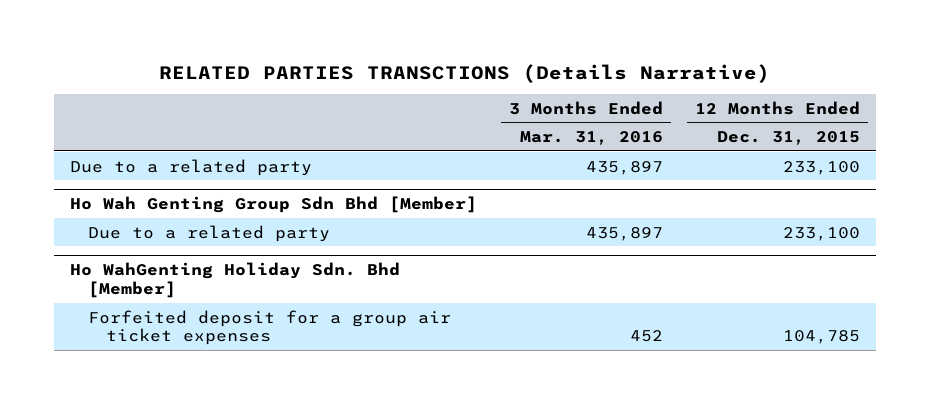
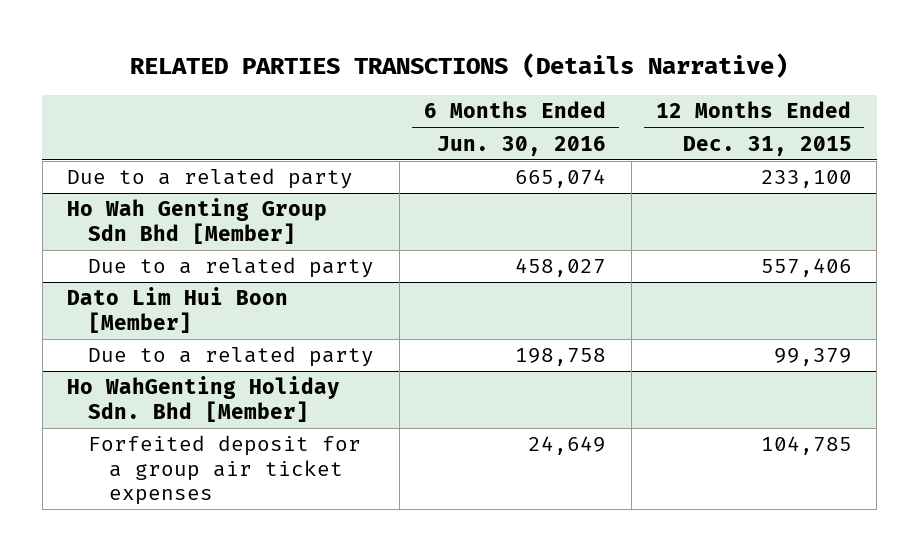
- | 3 Months Ended Mar. 31, 2016 | 12 Months Ended Dec. 31, 2015
+ | 6 Months Ended Jun. 30, 2016 | 12 Months Ended Dec. 31, 2015
@ Ho Wah Genting Group Sdn Bhd [Member]
- Due to a related party | 435,897 | 233,100
+ Due to a related party | 458,027 | 557,406
+ Dato Lim Hui Boon [Member]
+ Due to a related party | 198,758 | 99,379

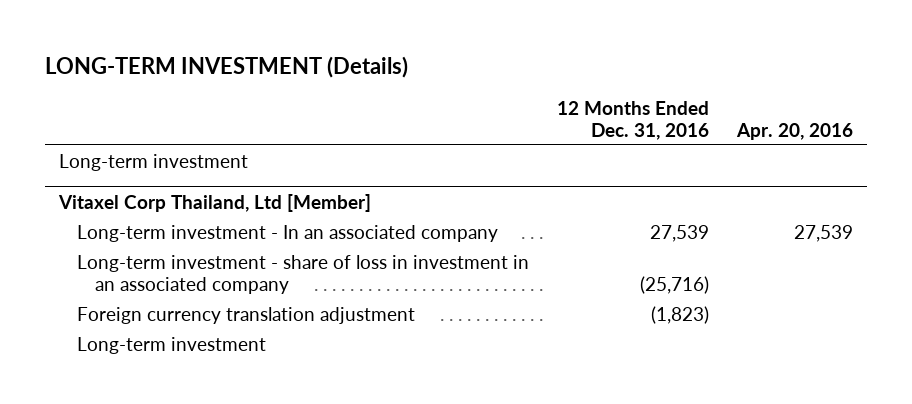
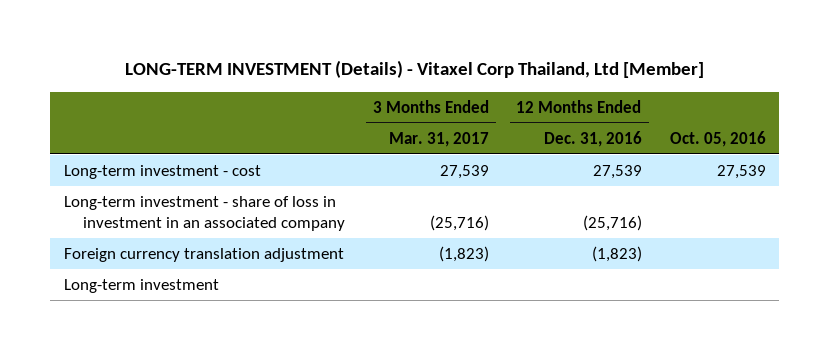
- LONG-TERM INVESTMENT (Details)
+ LONG-TERM INVESTMENT (Details) - Vitaxel Corp Thailand, Ltd [Member]
- | 12 Months Ended Dec. 31, 2016 | Apr. 20, 2016
+ | 3 Months Ended Mar. 31, 2017 | 12 Months Ended Dec. 31, 2016 | Oct. 05, 2016
- Long-term investment
- Vitaxel Corp Thailand, Ltd [Member]
- Long-term investment - In an associated company | 27,539 | 27,539
+ Long-term investment - cost | 27,539 | 27,539 | 27,539

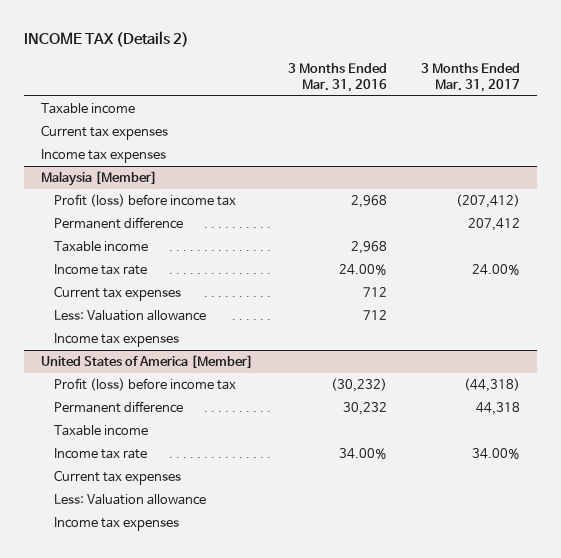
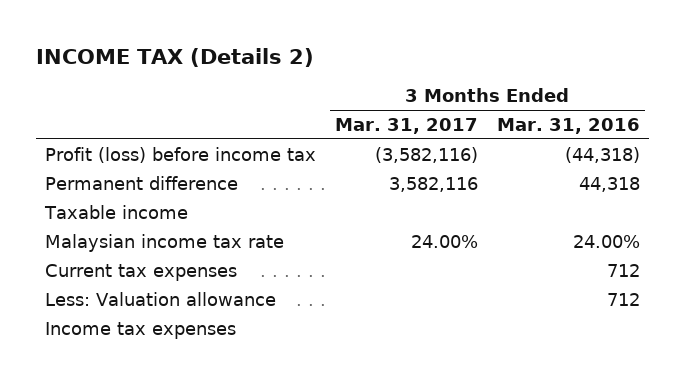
- | 3 Months Ended Mar. 31, 2016 | 3 Months Ended Mar. 31, 2017
+ | 3 Months Ended Mar. 31, 2017 | 3 Months Ended Mar. 31, 2016
+ Profit (loss) before income tax | (3,582,116) | (44,318)
+ Permanent difference | 3,582,116 | 44,318
- Current tax expenses
- Income tax expenses
- Malaysia [Member]
- Profit (loss) before income tax | 2,968 | (207,412)
- Permanent difference | | 207,412
- Taxable income | 2,968 |
- Income tax rate | 24.00% | 24.00%
+ Malaysian income tax rate | 24.00% | 24.00%
- United States of America [Member]
- Profit (loss) before income tax | (30,232) | (44,318)
- Permanent difference | 30,232 | 44,318
- Taxable income
- Income tax rate | 34.00% | 34.00%
- Current tax expenses
- Less: Valuation allowance
- Income tax expenses

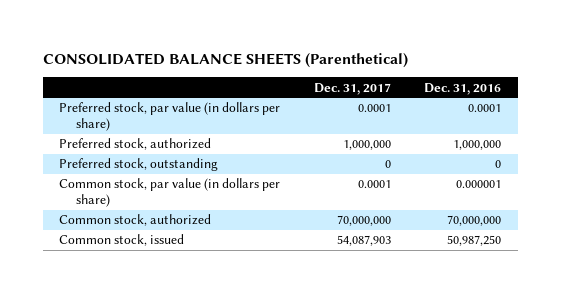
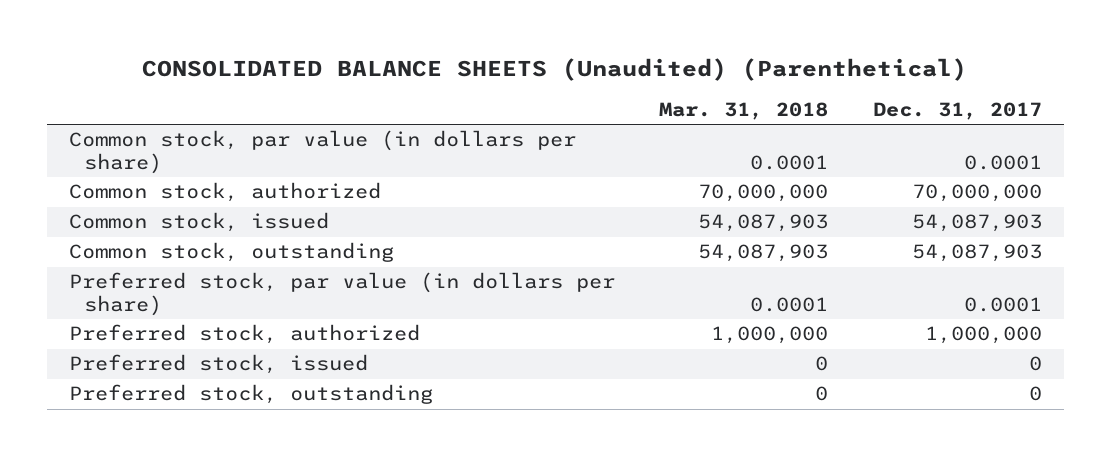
- CONSOLIDATED BALANCE SHEETS (Parenthetical)
+ CONSOLIDATED BALANCE SHEETS (Unaudited) (Parenthetical)
- | Dec. 31, 2017 | Dec. 31, 2016
+ | Mar. 31, 2018 | Dec. 31, 2017
+ Common stock, outstanding | 54,087,903 | 54,087,903
moved down: Preferred stock, par value (in dollars per share) | 0.0001 | 0.0001
moved down: Preferred stock, authorized | 1,000,000 | 1,000,000
+ Preferred stock, issued | 0 | 0
moved down: Preferred stock, outstanding | 0 | 0

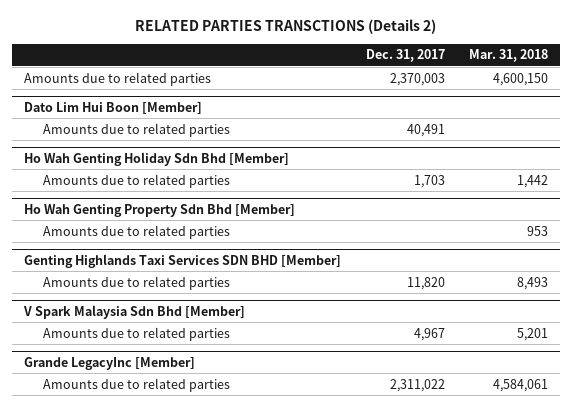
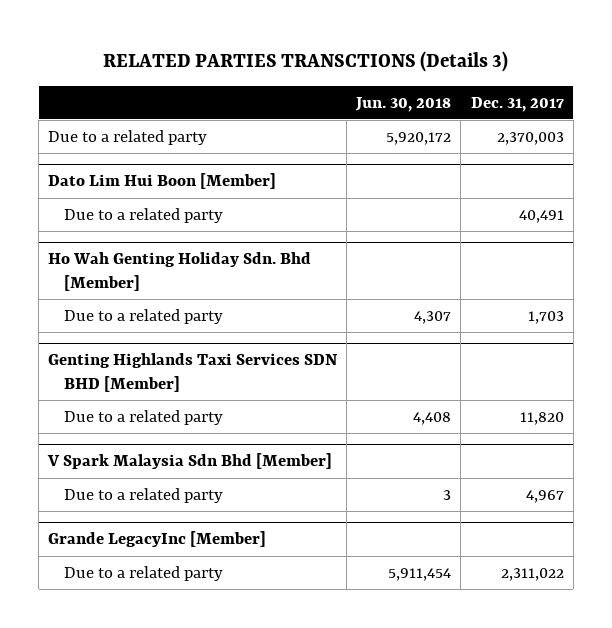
- RELATED PARTIES TRANSCTIONS (Details 2)
+ RELATED PARTIES TRANSCTIONS (Details 3)
- | Dec. 31, 2017 | Mar. 31, 2018
+ | Jun. 30, 2018 | Dec. 31, 2017
- Amounts due to related parties | 2,370,003 | 4,600,150
+ Due to a related party | 5,920,172 | 2,370,003
@ Dato Lim Hui Boon [Member]
- Amounts due to related parties | 40,491 |
- Ho Wah Genting Holiday Sdn Bhd [Member]
- Amounts due to related parties | 1,703 | 1,442
- Ho Wah Genting Property Sdn Bhd [Member]
- Amounts due to related parties | | 953
@ Dato Lim Hui Boon [Member]
+ Due to a related party | | 40,491
+ Ho Wah Genting Holiday Sdn. Bhd [Member]
+ Due to a related party | 4,307 | 1,703
@ Genting Highlands Taxi Services SDN BHD [Member]
- Amounts due to related parties | 11,820 | 8,493
+ Due to a related party | 4,408 | 11,820
@ V Spark Malaysia Sdn Bhd [Member]
- Amounts due to related parties | 4,967 | 5,201
+ Due to a related party | 3 | 4,967
@ Grande LegacyInc [Member]
- Amounts due to related parties | 2,311,022 | 4,584,061
+ Due to a related party | 5,911,454 | 2,311,022

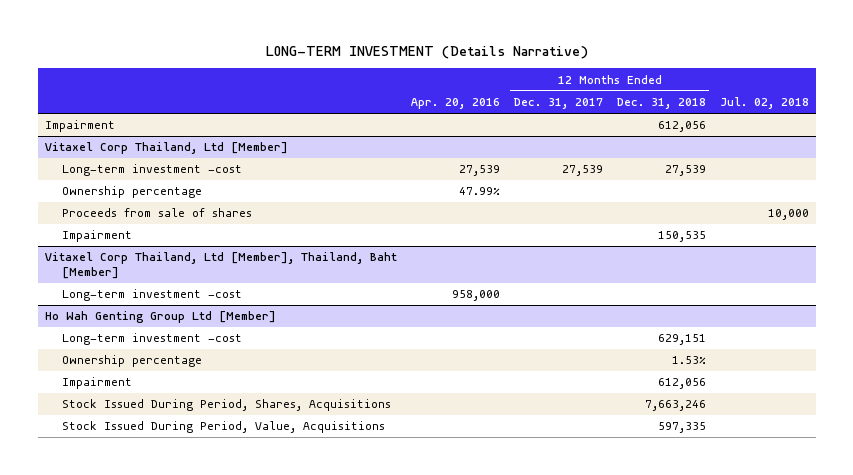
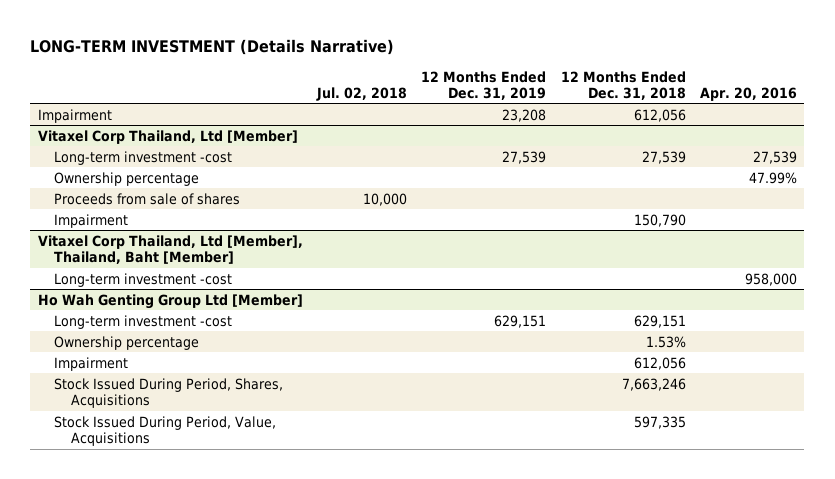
- | Apr. 20, 2016 | 12 Months Ended Dec. 31, 2017 | 12 Months Ended Dec. 31, 2018 | Jul. 02, 2018
+ | Jul. 02, 2018 | 12 Months Ended Dec. 31, 2019 | 12 Months Ended Dec. 31, 2018 | Apr. 20, 2016
@ Vitaxel Corp Thailand, Ltd [Member]
- Impairment | | | 150,535 |
+ Impairment | | | 150,790 |

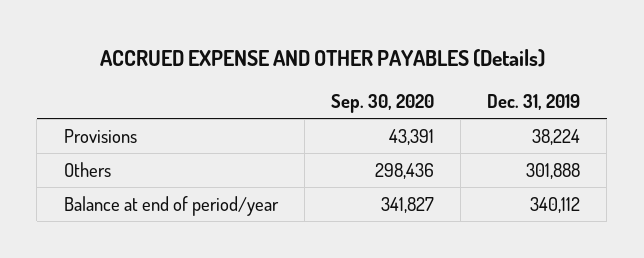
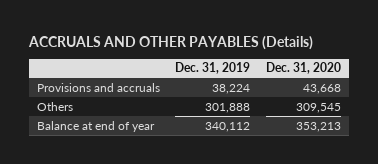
- ACCRUED EXPENSE AND OTHER PAYABLES (Details)
+ ACCRUALS AND OTHER PAYABLES (Details)
- | Sep. 30, 2020 | Dec. 31, 2019
+ | Dec. 31, 2019 | Dec. 31, 2020
- Provisions | 43,391 | 38,224
+ Provisions and accruals | 38,224 | 43,668
- Balance at end of period/year | 341,827 | 340,112
+ Balance at end of year | 340,112 | 353,213

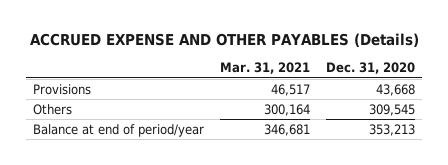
- ACCRUALS AND OTHER PAYABLES (Details)
+ ACCRUED EXPENSE AND OTHER PAYABLES (Details)
- | Dec. 31, 2019 | Dec. 31, 2020
+ | Mar. 31, 2021 | Dec. 31, 2020
- Provisions and accruals | 38,224 | 43,668
+ Provisions | 46,517 | 43,668
- Balance at end of year | 340,112 | 353,213
+ Balance at end of period/year | 346,681 | 353,213

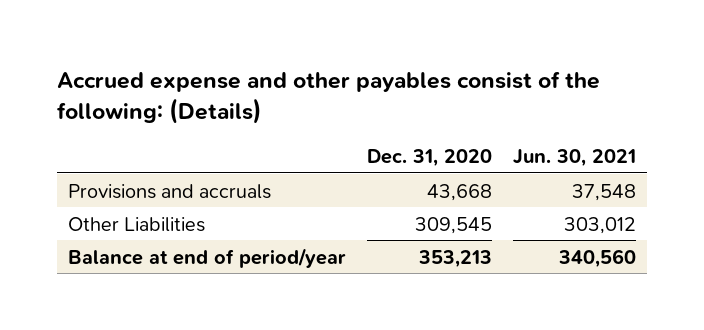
- ACCRUED EXPENSE AND OTHER PAYABLES (Details)
+ Accrued expense and other payables consist of the following: (Details)
- | Mar. 31, 2021 | Dec. 31, 2020
+ | Dec. 31, 2020 | Jun. 30, 2021
- Provisions | 46,517 | 43,668
- Others | 300,164 | 309,545
+ Provisions and accruals | 43,668 | 37,548
+ Other Liabilities | 309,545 | 303,012

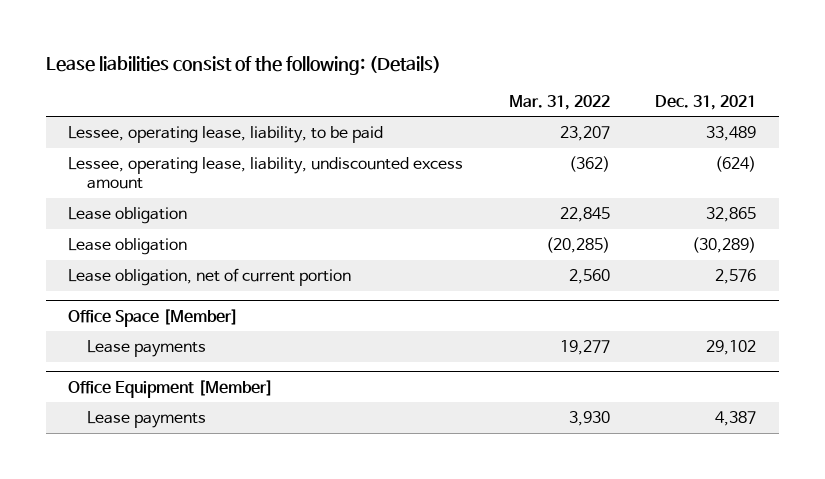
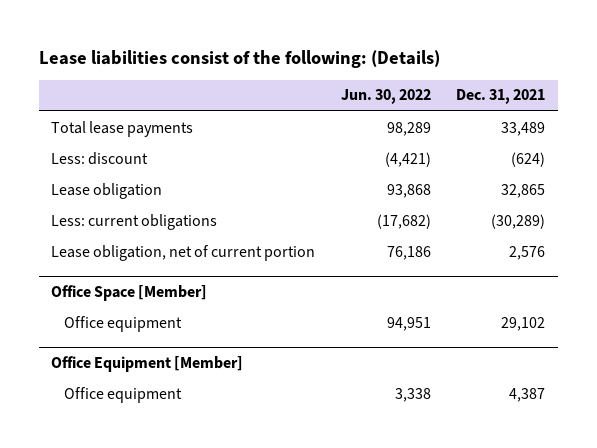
- | Mar. 31, 2022 | Dec. 31, 2021
+ | Jun. 30, 2022 | Dec. 31, 2021
- Lessee, operating lease, liability, to be paid | 23,207 | 33,489
- Lessee, operating lease, liability, undiscounted excess amount | (362) | (624)
+ Total lease payments | 98,289 | 33,489
+ Less: discount | (4,421) | (624)
- Lease obligation | (20,285) | (30,289)
+ Less: current obligations | (17,682) | (30,289)
@ Office Space [Member]
- Lease payments | 19,277 | 29,102
+ Office equipment | 94,951 | 29,102
@ Office Equipment [Member]
- Lease payments | 3,930 | 4,387
+ Office equipment | 3,338 | 4,387

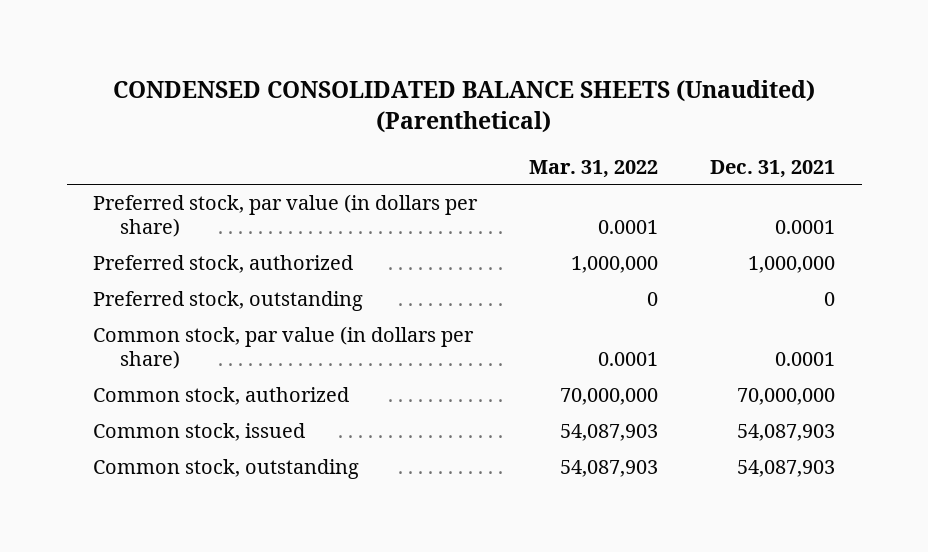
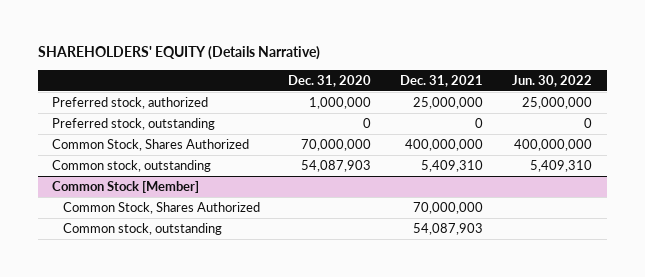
- CONDENSED CONSOLIDATED BALANCE SHEETS (Unaudited) (Parenthetical)
+ SHAREHOLDERS' EQUITY (Details Narrative)
- | Mar. 31, 2022 | Dec. 31, 2021
+ | Dec. 31, 2020 | Dec. 31, 2021 | Jun. 30, 2022
- Preferred stock, par value (in dollars per share) | 0.0001 | 0.0001
- Preferred stock, authorized | 1,000,000 | 1,000,000
+ Preferred stock, authorized | 1,000,000 | 25,000,000 | 25,000,000
- Common stock, par value (in dollars per share) | 0.0001 | 0.0001
- Common stock, authorized | 70,000,000 | 70,000,000
- Common stock, issued | 54,087,903 | 54,087,903
+ Common Stock, Shares Authorized | 70,000,000 | 400,000,000 | 400,000,000
+ Common stock, outstanding | 54,087,903 | 5,409,310 | 5,409,310
+ Common Stock [Member]
+ Common Stock, Shares Authorized | | 70,000,000 |

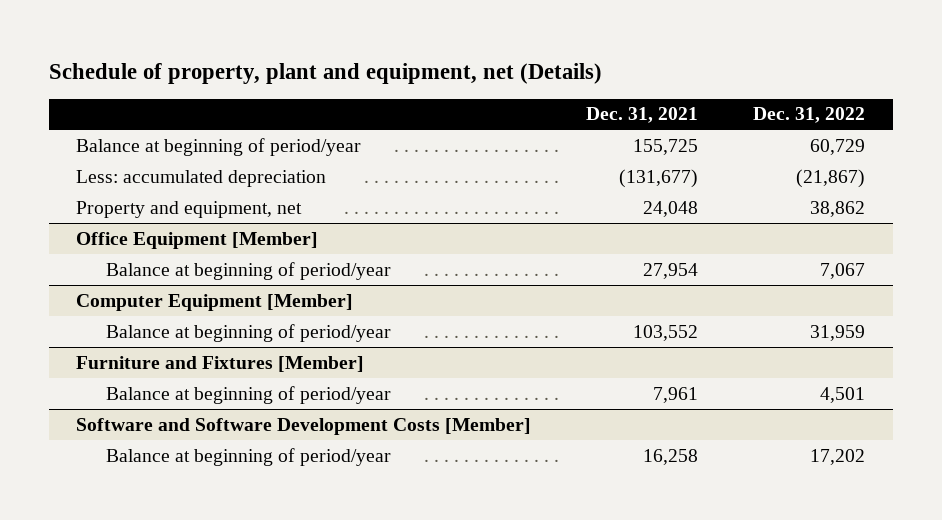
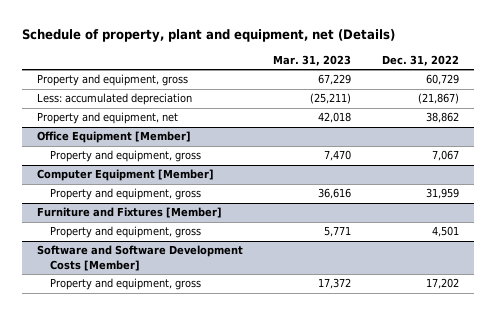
- | Dec. 31, 2021 | Dec. 31, 2022
+ | Mar. 31, 2023 | Dec. 31, 2022
- Balance at beginning of period/year | 155,725 | 60,729
+ Property and equipment, gross | 67,229 | 60,729
@ Office Equipment [Member]
- Balance at beginning of period/year | 27,954 | 7,067
+ Property and equipment, gross | 7,470 | 7,067
@ Computer Equipment [Member]
- Balance at beginning of period/year | 103,552 | 31,959
+ Property and equipment, gross | 36,616 | 31,959
@ Furniture and Fixtures [Member]
- Balance at beginning of period/year | 7,961 | 4,501
+ Property and equipment, gross | 5,771 | 4,501
@ Software and Software Development Costs [Member]
- Balance at beginning of period/year | 16,258 | 17,202
+ Property and equipment, gross | 17,372 | 17,202

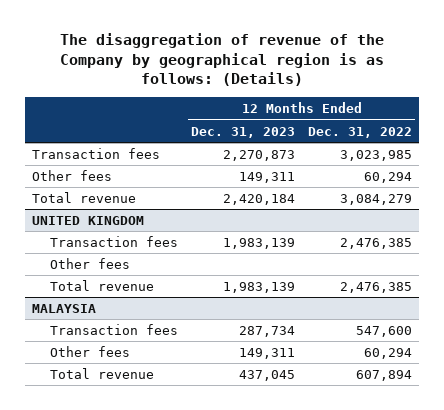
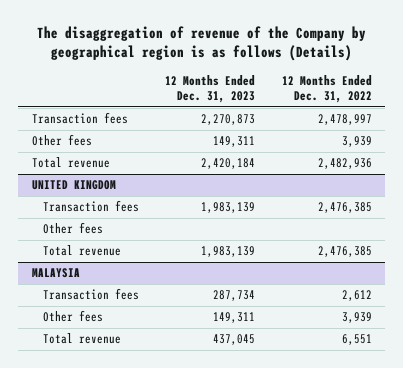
- The disaggregation of revenue of the Company by geographical region is as follows: (Details)
+ The disaggregation of revenue of the Company by geographical region is as follows (Details)
- Transaction fees | 2,270,873 | 3,023,985
- Other fees | 149,311 | 60,294
- Total revenue | 2,420,184 | 3,084,279
+ Transaction fees | 2,270,873 | 2,478,997
+ Other fees | 149,311 | 3,939
+ Total revenue | 2,420,184 | 2,482,936
@ MALAYSIA
- Transaction fees | 287,734 | 547,600
- Other fees | 149,311 | 60,294
- Total revenue | 437,045 | 607,894
+ Transaction fees | 287,734 | 2,612
+ Other fees | 149,311 | 3,939
+ Total revenue | 437,045 | 6,551

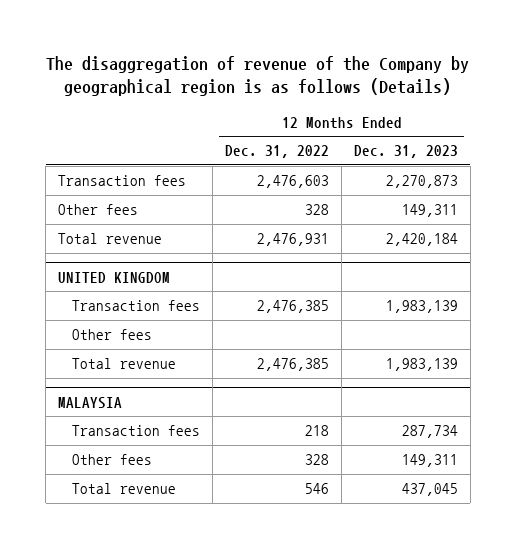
- | 12 Months Ended Dec. 31, 2023 | 12 Months Ended Dec. 31, 2022
+ | 12 Months Ended Dec. 31, 2022 | 12 Months Ended Dec. 31, 2023
- Transaction fees | 2,270,873 | 2,478,997
- Other fees | 149,311 | 3,939
- Total revenue | 2,420,184 | 2,482,936
+ Transaction fees | 2,476,603 | 2,270,873
+ Other fees | 328 | 149,311
+ Total revenue | 2,476,931 | 2,420,184
@ MALAYSIA
- Transaction fees | 287,734 | 2,612
- Other fees | 149,311 | 3,939
- Total revenue | 437,045 | 6,551
+ Transaction fees | 218 | 287,734
+ Other fees | 328 | 149,311
+ Total revenue | 546 | 437,045

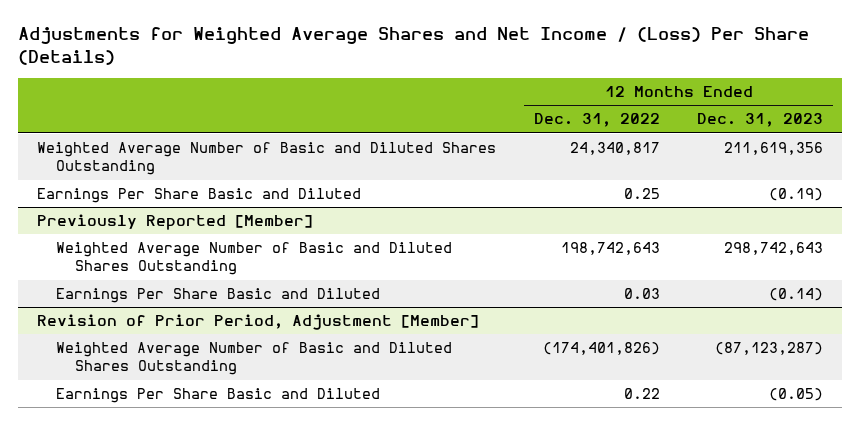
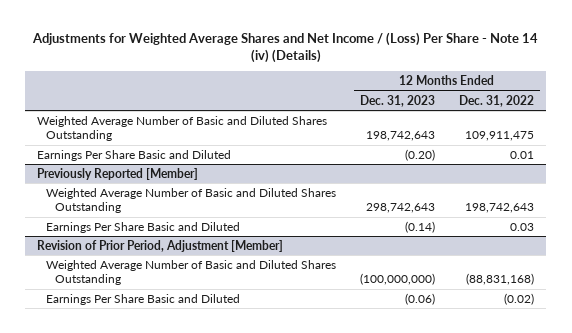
- Adjustments for Weighted Average Shares and Net Income / (Loss) Per Share (Details)
+ Adjustments for Weighted Average Shares and Net Income / (Loss) Per Share - Note 14 (iv) (Details)
- | 12 Months Ended Dec. 31, 2022 | 12 Months Ended Dec. 31, 2023
+ | 12 Months Ended Dec. 31, 2023 | 12 Months Ended Dec. 31, 2022
- Weighted Average Number of Basic and Diluted Shares Outstanding | 24,340,817 | 211,619,356
- Earnings Per Share Basic and Diluted | 0.25 | (0.19)
+ Weighted Average Number of Basic and Diluted Shares Outstanding | 198,742,643 | 109,911,475
+ Earnings Per Share Basic and Diluted | (0.20) | 0.01
@ Revision of Prior Period, Adjustment [Member]
- Weighted Average Number of Basic and Diluted Shares Outstanding | (174,401,826) | (87,123,287)
- Earnings Per Share Basic and Diluted | 0.22 | (0.05)
+ Weighted Average Number of Basic and Diluted Shares Outstanding | (100,000,000) | (88,831,168)
+ Earnings Per Share Basic and Diluted | (0.06) | (0.02)

